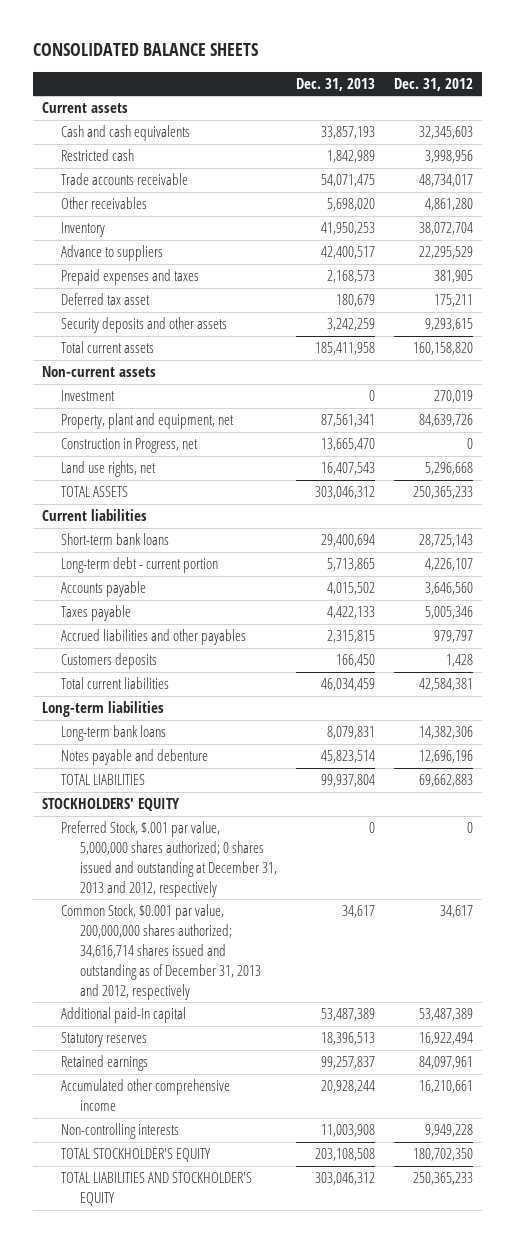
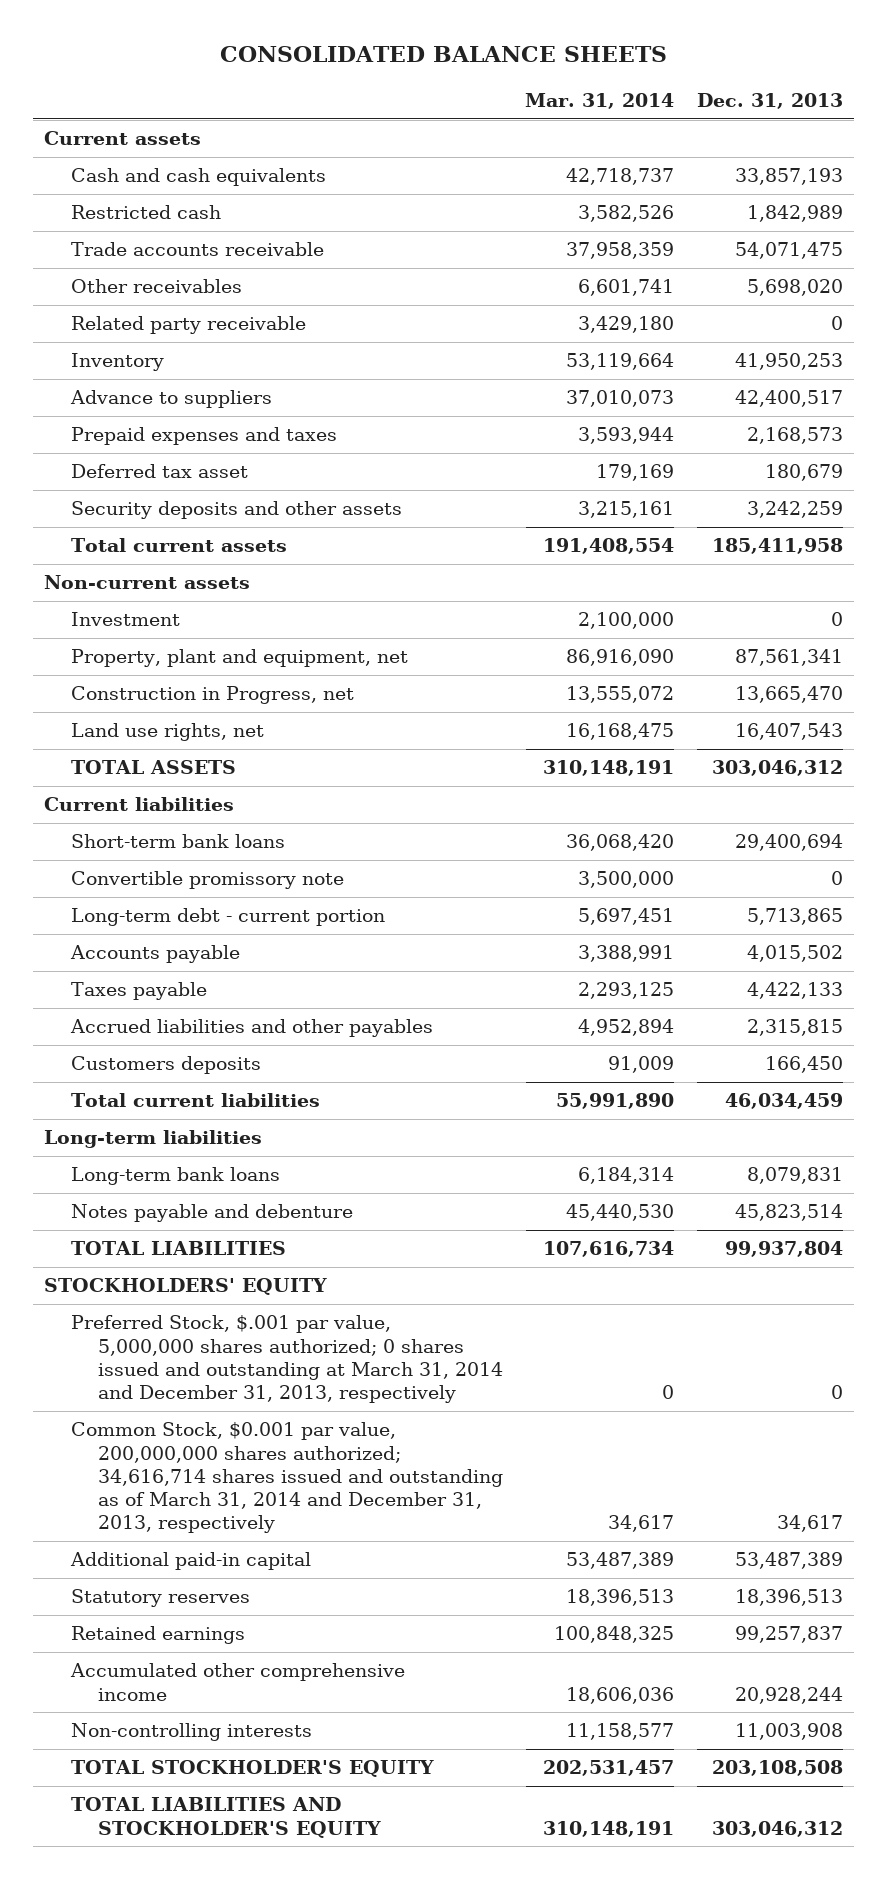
- | Dec. 31, 2013 | Dec. 31, 2012
+ | Mar. 31, 2014 | Dec. 31, 2013
+ Related party receivable | 3,429,180 | 0
+ Convertible promissory note | 3,500,000 | 0
- Preferred Stock, $.001 par value, 5,000,000 shares authorized; 0 shares issued and outstanding at December 31, 2013 and 2012, respectively | 0 | 0
- Common Stock, $0.001 par value, 200,000,000 shares authorized; 34,616,714 shares issued and outstanding as of December 31, 2013 and 2012, respectively | 34,617 | 34,617
+ Preferred Stock, $.001 par value, 5,000,000 shares authorized; 0 shares issued and outstanding at March 31, 2014 and December 31, 2013, respectively | 0 | 0
+ Common Stock, $0.001 par value, 200,000,000 shares authorized; 34,616,714 shares issued and outstanding as of March 31, 2014 and December 31, 2013, respectively | 34,617 | 34,617

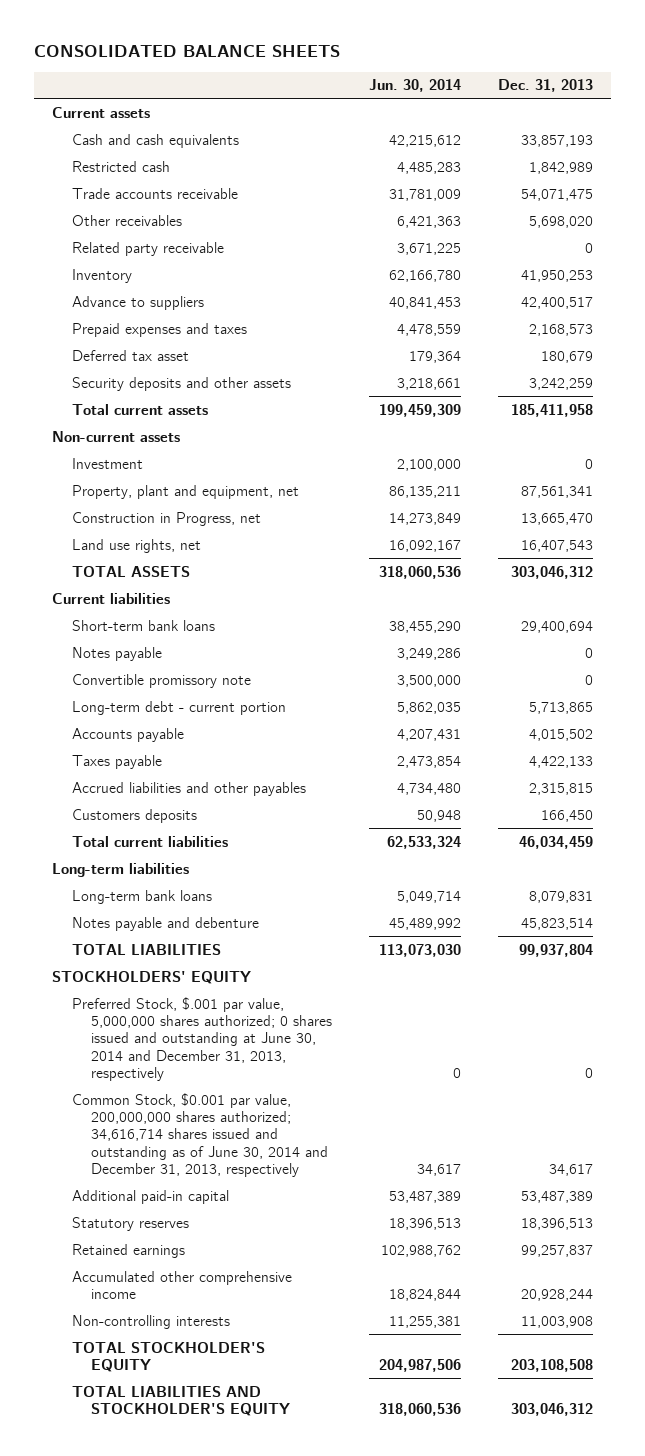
- | Mar. 31, 2014 | Dec. 31, 2013
+ | Jun. 30, 2014 | Dec. 31, 2013
+ Notes payable | 3,249,286 | 0
- Preferred Stock, $.001 par value, 5,000,000 shares authorized; 0 shares issued and outstanding at March 31, 2014 and December 31, 2013, respectively | 0 | 0
- Common Stock, $0.001 par value, 200,000,000 shares authorized; 34,616,714 shares issued and outstanding as of March 31, 2014 and December 31, 2013, respectively | 34,617 | 34,617
+ Preferred Stock, $.001 par value, 5,000,000 shares authorized; 0 shares issued and outstanding at June 30, 2014 and December 31, 2013, respectively | 0 | 0
+ Common Stock, $0.001 par value, 200,000,000 shares authorized; 34,616,714 shares issued and outstanding as of June 30, 2014 and December 31, 2013, respectively | 34,617 | 34,617

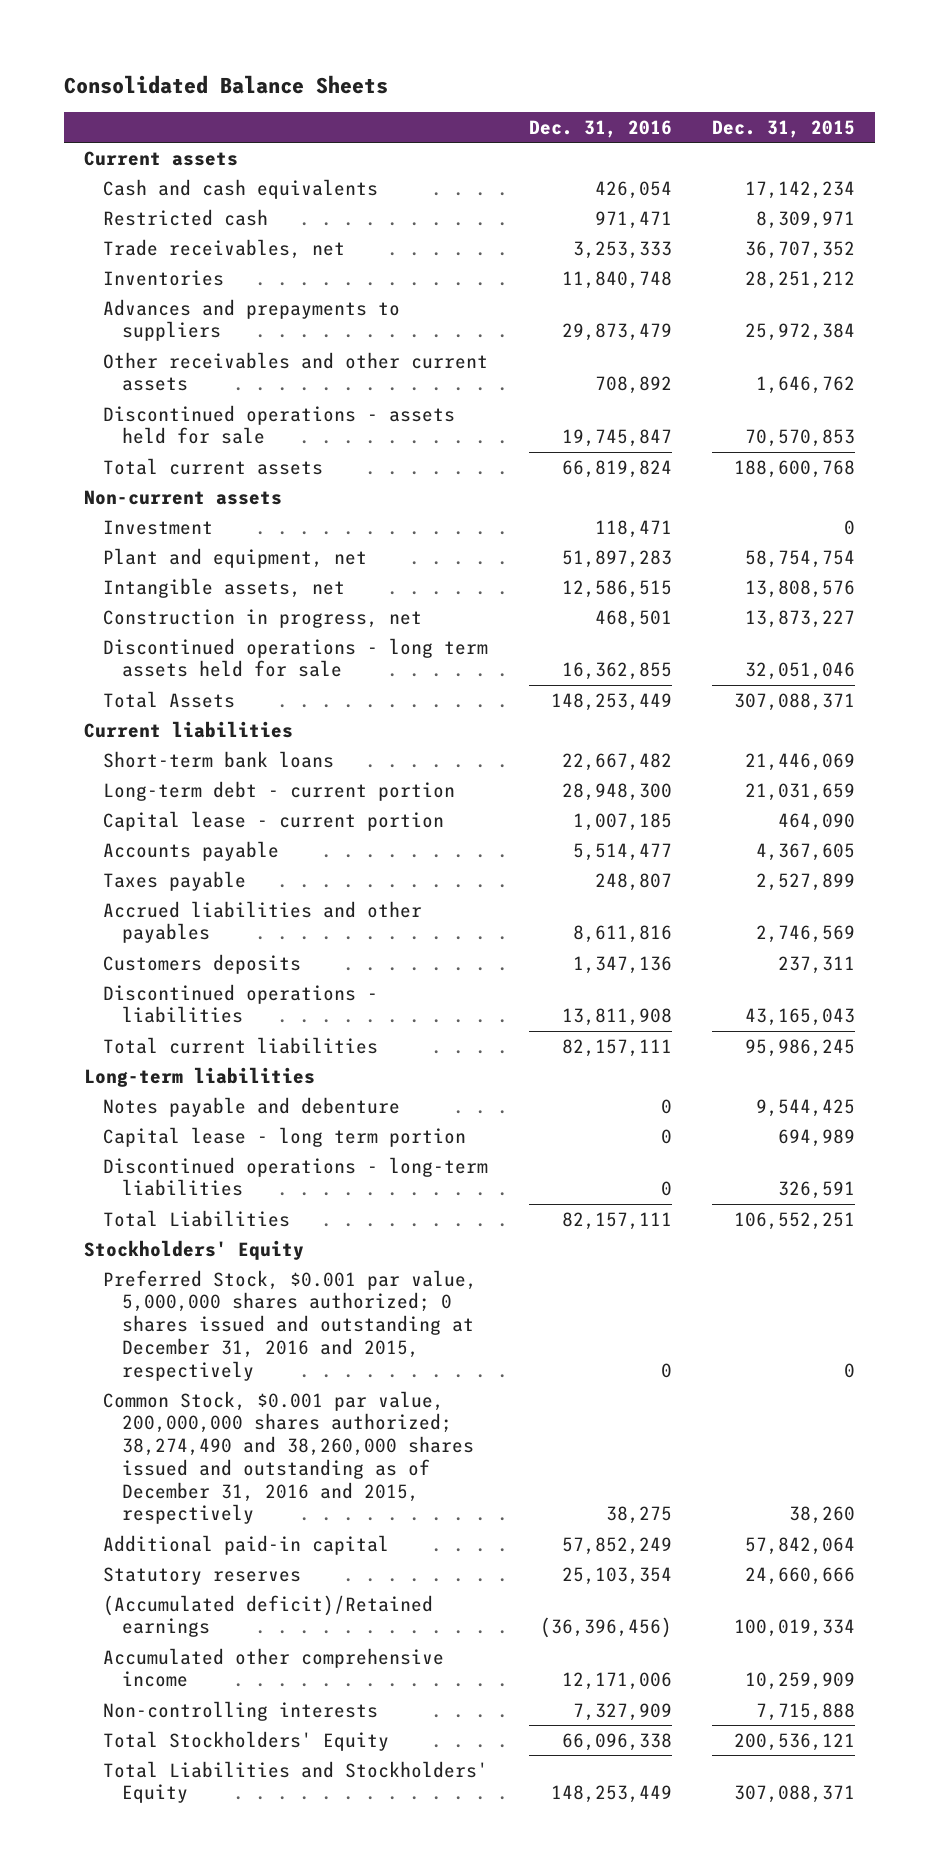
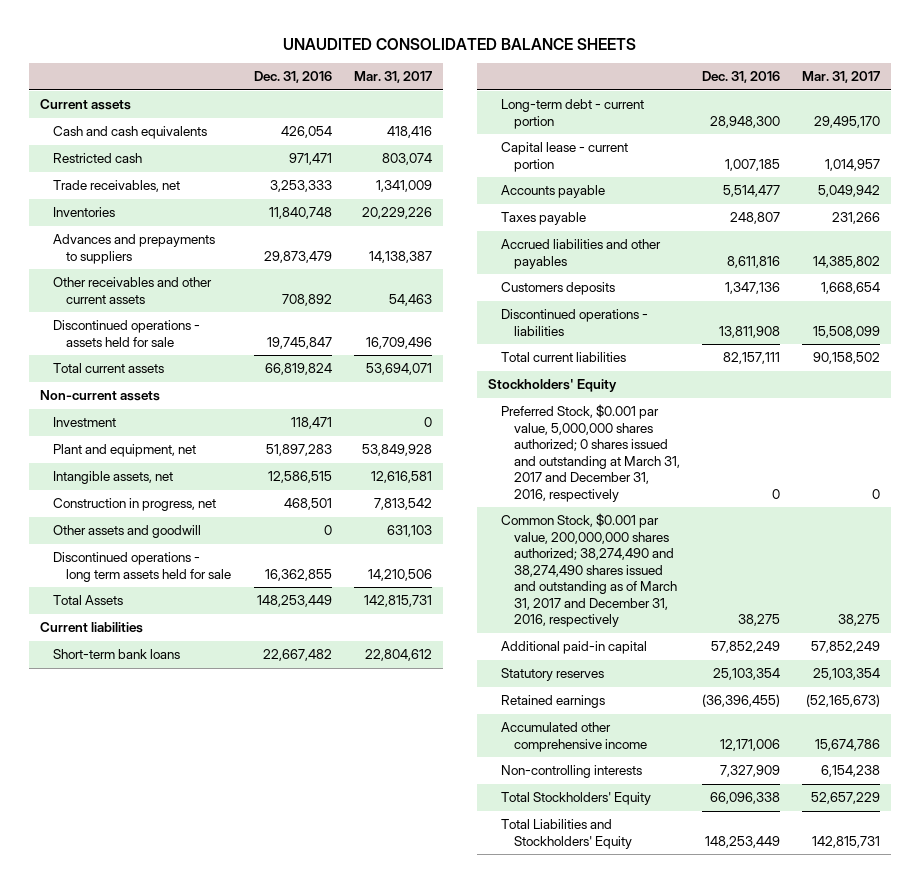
- Consolidated Balance Sheets
+ UNAUDITED CONSOLIDATED BALANCE SHEETS
- | Dec. 31, 2016 | Dec. 31, 2015
+ | Dec. 31, 2016 | Mar. 31, 2017
+ Other assets and goodwill | 0 | 631,103
- Long-term liabilities
- Notes payable and debenture | 0 | 9,544,425
- Capital lease - long term portion | 0 | 694,989
- Discontinued operations - long-term liabilities | 0 | 326,591
- Total Liabilities | 82,157,111 | 106,552,251
- Preferred Stock, $0.001 par value, 5,000,000 shares authorized; 0 shares issued and outstanding at December 31, 2016 and 2015, respectively | 0 | 0
- Common Stock, $0.001 par value, 200,000,000 shares authorized; 38,274,490 and 38,260,000 shares issued and outstanding as of December 31, 2016 and 2015, respectively | 38,275 | 38,260
+ Preferred Stock, $0.001 par value, 5,000,000 shares authorized; 0 shares issued and outstanding at March 31, 2017 and December 31, 2016, respectively | 0 | 0
+ Common Stock, $0.001 par value, 200,000,000 shares authorized; 38,274,490 and 38,274,490 shares issued and outstanding as of March 31, 2017 and December 31, 2016, respectively | 38,275 | 38,275
- (Accumulated deficit)/Retained earnings | (36,396,456) | 100,019,334
+ Retained earnings | (36,396,455) | (52,165,673)

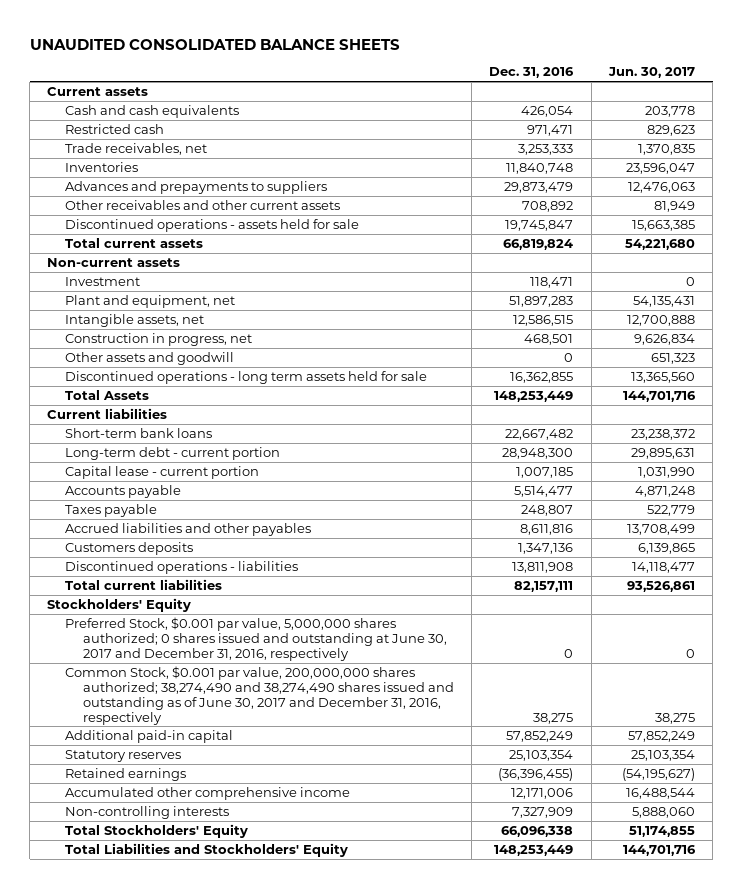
- | Dec. 31, 2016 | Mar. 31, 2017
+ | Dec. 31, 2016 | Jun. 30, 2017
- Preferred Stock, $0.001 par value, 5,000,000 shares authorized; 0 shares issued and outstanding at March 31, 2017 and December 31, 2016, respectively | 0 | 0
- Common Stock, $0.001 par value, 200,000,000 shares authorized; 38,274,490 and 38,274,490 shares issued and outstanding as of March 31, 2017 and December 31, 2016, respectively | 38,275 | 38,275
+ Preferred Stock, $0.001 par value, 5,000,000 shares authorized; 0 shares issued and outstanding at June 30, 2017 and December 31, 2016, respectively | 0 | 0
+ Common Stock, $0.001 par value, 200,000,000 shares authorized; 38,274,490 and 38,274,490 shares issued and outstanding as of June 30, 2017 and December 31, 2016, respectively | 38,275 | 38,275

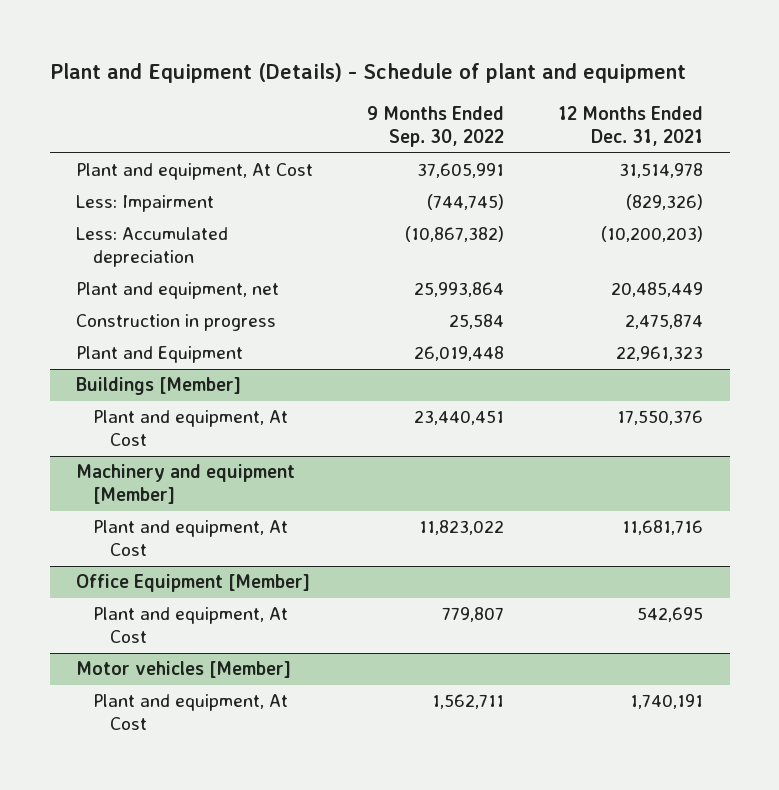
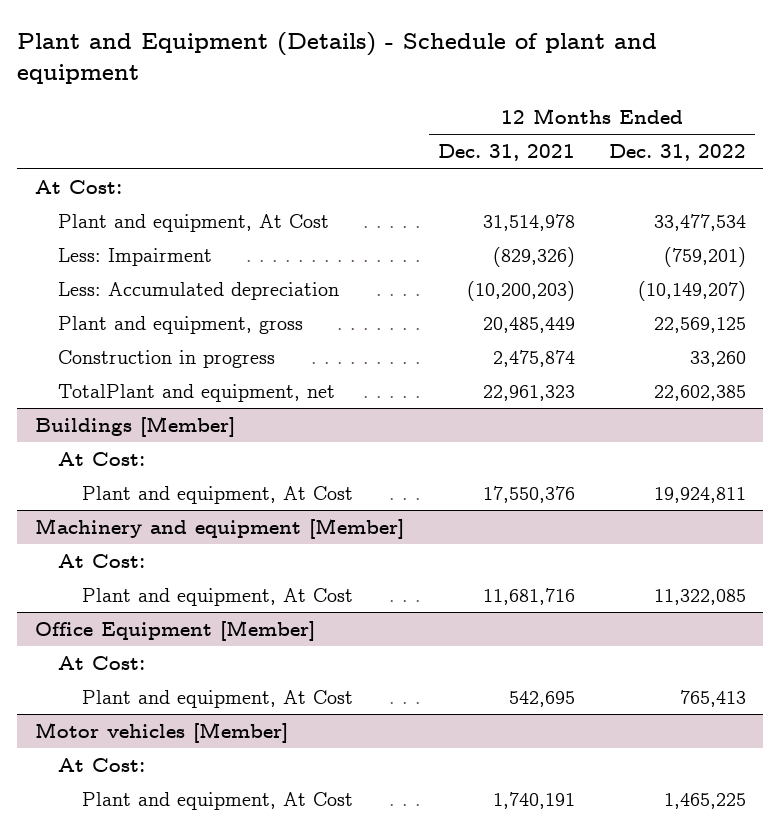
- | 9 Months Ended Sep. 30, 2022 | 12 Months Ended Dec. 31, 2021
+ | 12 Months Ended Dec. 31, 2021 | 12 Months Ended Dec. 31, 2022
+ At Cost:
- Plant and equipment, net | 25,993,864 | 20,485,449
+ Plant and equipment, gross | 20,485,449 | 22,569,125
- Plant and Equipment | 26,019,448 | 22,961,323
+ TotalPlant and equipment, net | 22,961,323 | 22,602,385
@ Buildings [Member]
+ At Cost:
@ Machinery and equipment [Member]
+ At Cost:
@ Office Equipment [Member]
+ At Cost:
@ Motor vehicles [Member]
+ At Cost:

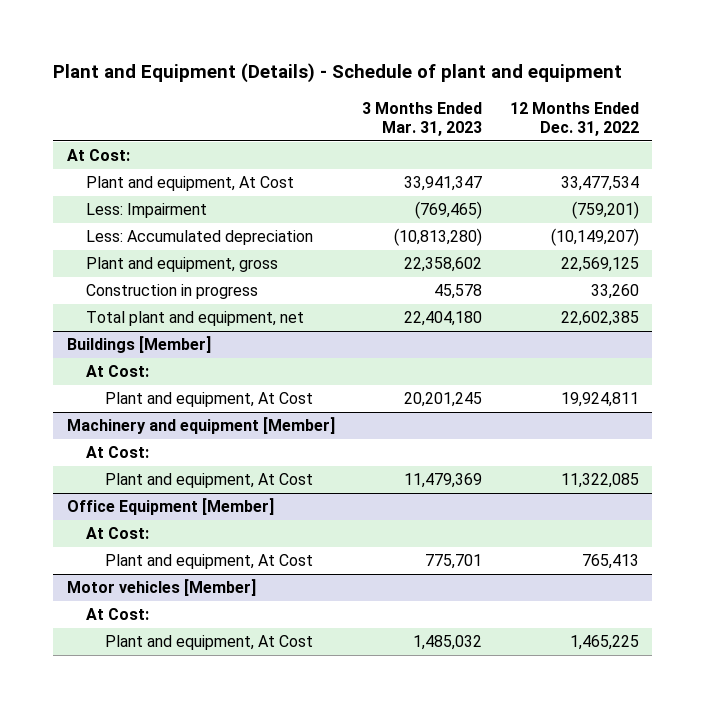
- | 12 Months Ended Dec. 31, 2021 | 12 Months Ended Dec. 31, 2022
+ | 3 Months Ended Mar. 31, 2023 | 12 Months Ended Dec. 31, 2022
- TotalPlant and equipment, net | 22,961,323 | 22,602,385
+ Total plant and equipment, net | 22,404,180 | 22,602,385

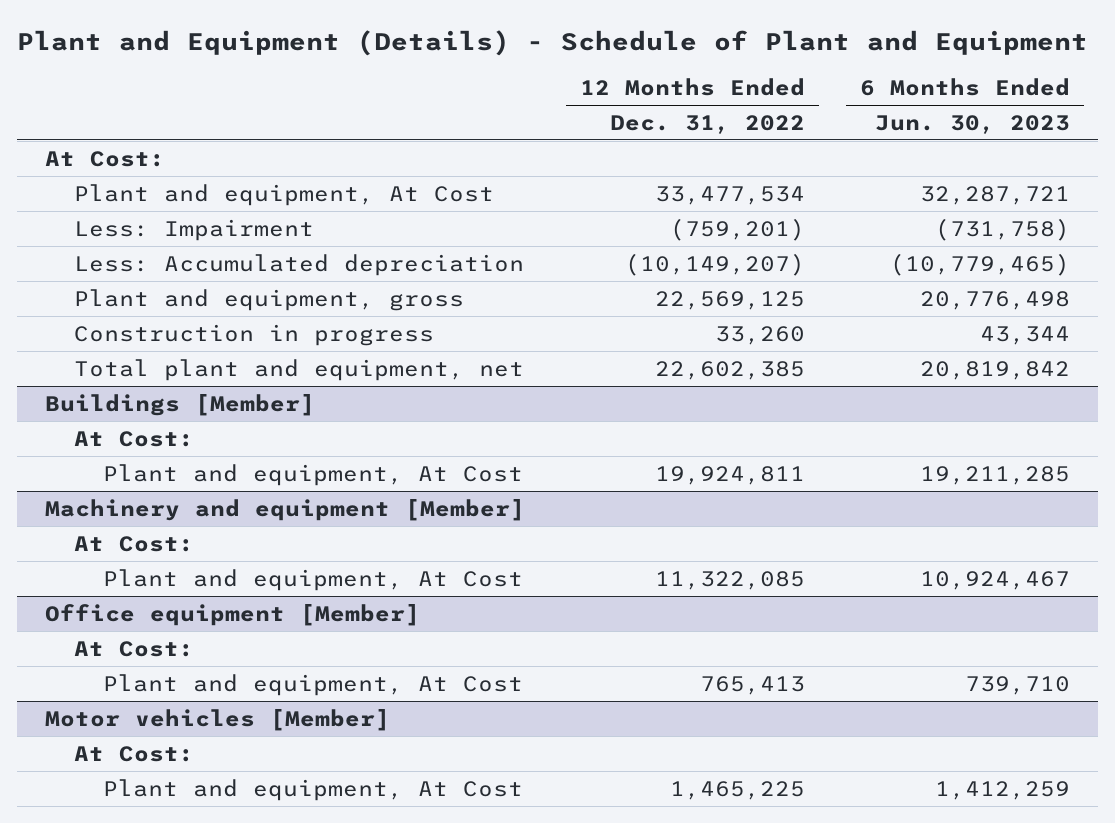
- Plant and Equipment (Details) - Schedule of plant and equipment
+ Plant and Equipment (Details) - Schedule of Plant and Equipment
- | 3 Months Ended Mar. 31, 2023 | 12 Months Ended Dec. 31, 2022
+ | 12 Months Ended Dec. 31, 2022 | 6 Months Ended Jun. 30, 2023
- Office Equipment [Member]
+ Office equipment [Member]

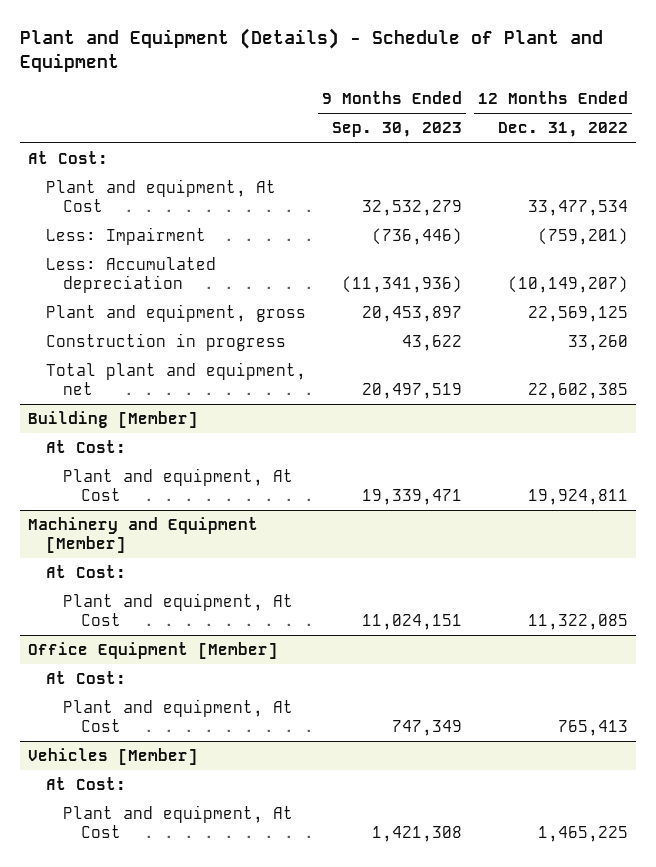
- | 12 Months Ended Dec. 31, 2022 | 6 Months Ended Jun. 30, 2023
+ | 9 Months Ended Sep. 30, 2023 | 12 Months Ended Dec. 31, 2022
- Buildings [Member]
+ Building [Member]
- Machinery and equipment [Member]
+ Machinery and Equipment [Member]
- Office equipment [Member]
+ Office Equipment [Member]
- Motor vehicles [Member]
+ Vehicles [Member]

